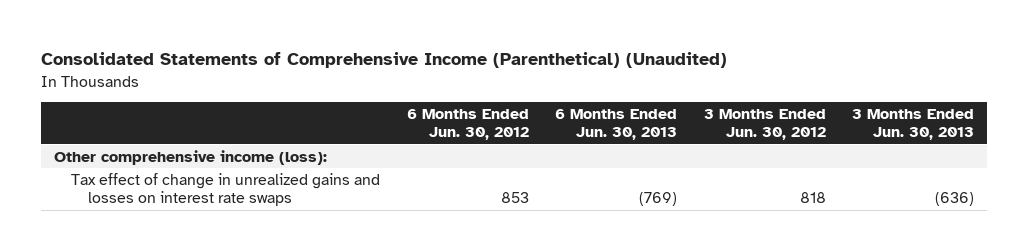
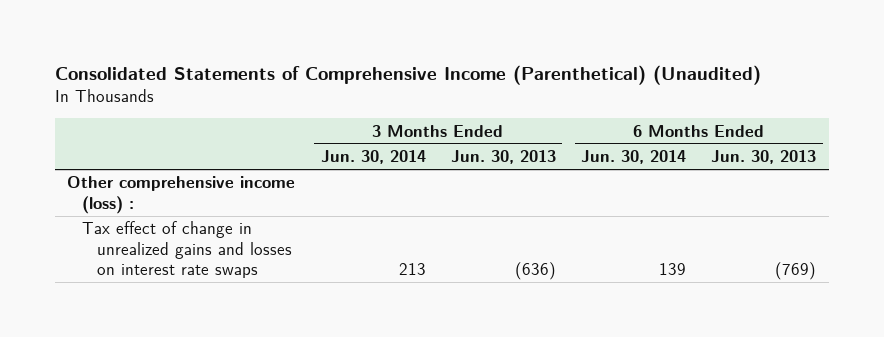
- | 6 Months Ended Jun. 30, 2012 | 6 Months Ended Jun. 30, 2013 | 3 Months Ended Jun. 30, 2012 | 3 Months Ended Jun. 30, 2013
+ | 3 Months Ended Jun. 30, 2014 | 3 Months Ended Jun. 30, 2013 | 6 Months Ended Jun. 30, 2014 | 6 Months Ended Jun. 30, 2013
- Other comprehensive income (loss):
+ Other comprehensive income (loss) :

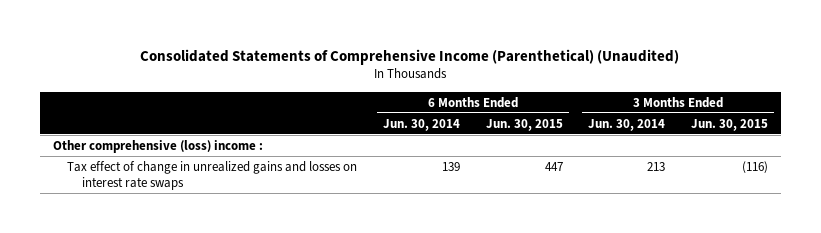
- | 3 Months Ended Jun. 30, 2014 | 3 Months Ended Jun. 30, 2013 | 6 Months Ended Jun. 30, 2014 | 6 Months Ended Jun. 30, 2013
+ | 6 Months Ended Jun. 30, 2014 | 6 Months Ended Jun. 30, 2015 | 3 Months Ended Jun. 30, 2014 | 3 Months Ended Jun. 30, 2015
- Other comprehensive income (loss) :
+ Other comprehensive (loss) income :

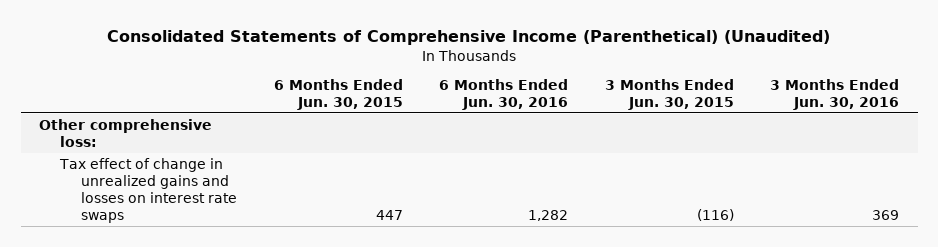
- | 6 Months Ended Jun. 30, 2014 | 6 Months Ended Jun. 30, 2015 | 3 Months Ended Jun. 30, 2014 | 3 Months Ended Jun. 30, 2015
+ | 6 Months Ended Jun. 30, 2015 | 6 Months Ended Jun. 30, 2016 | 3 Months Ended Jun. 30, 2015 | 3 Months Ended Jun. 30, 2016
- Other comprehensive (loss) income :
+ Other comprehensive loss:

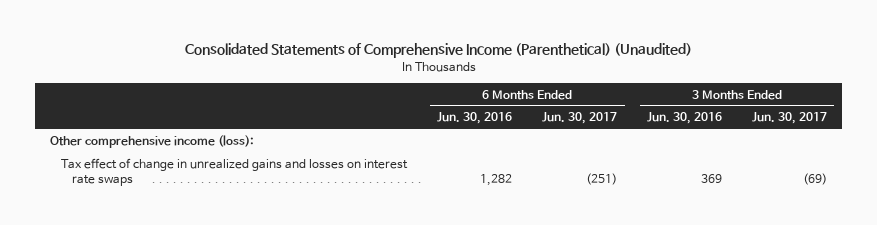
- | 6 Months Ended Jun. 30, 2015 | 6 Months Ended Jun. 30, 2016 | 3 Months Ended Jun. 30, 2015 | 3 Months Ended Jun. 30, 2016
+ | 6 Months Ended Jun. 30, 2016 | 6 Months Ended Jun. 30, 2017 | 3 Months Ended Jun. 30, 2016 | 3 Months Ended Jun. 30, 2017
- Other comprehensive loss:
+ Other comprehensive income (loss):

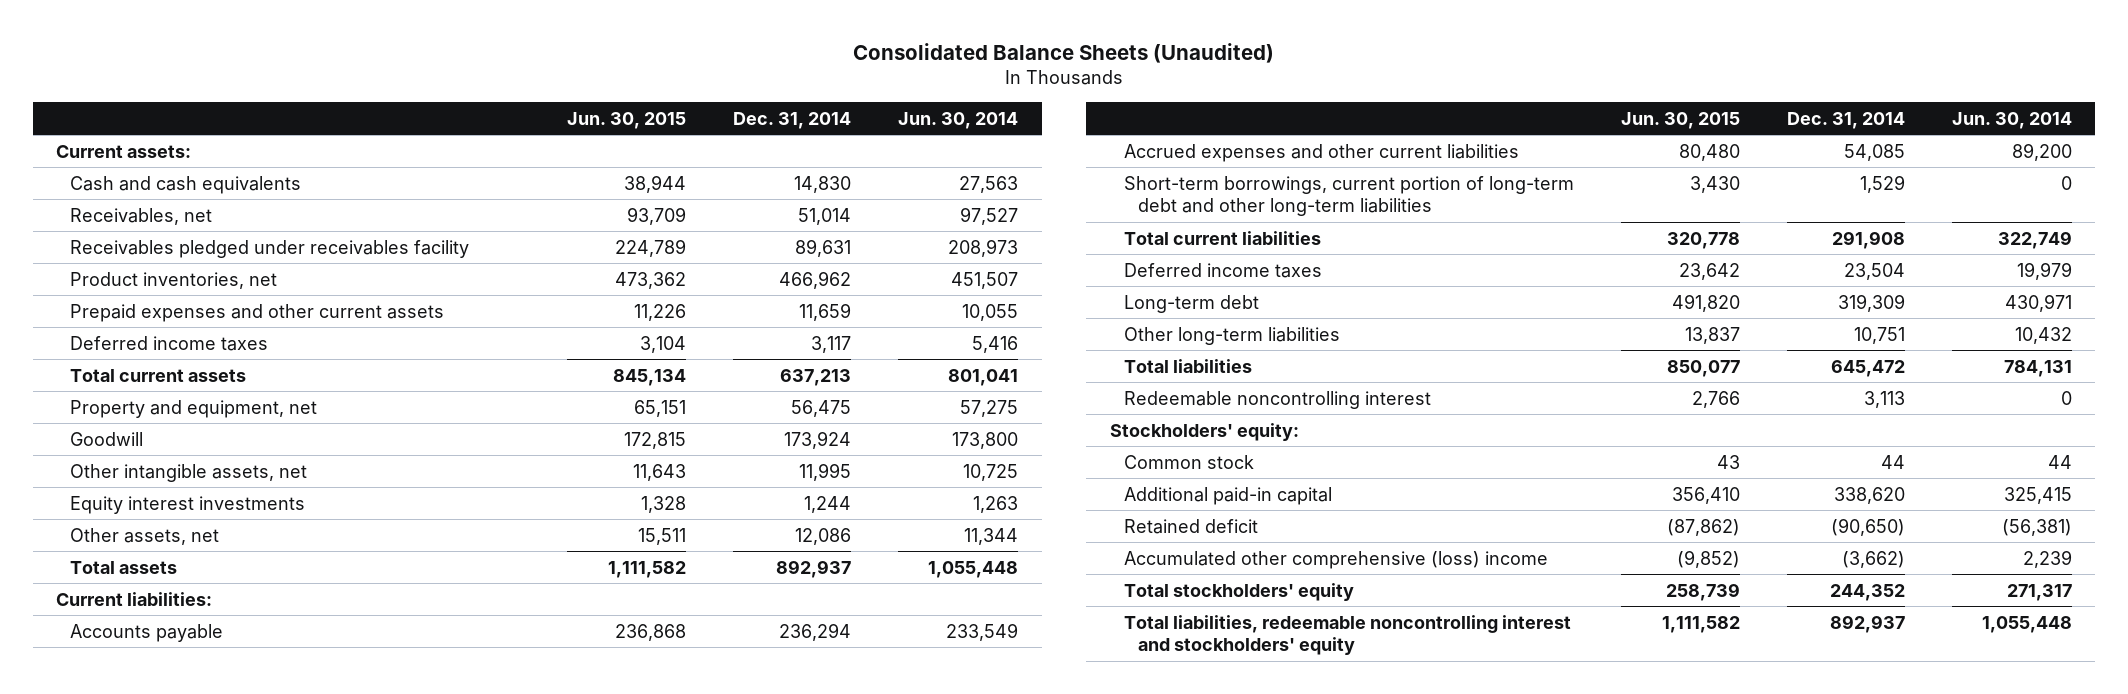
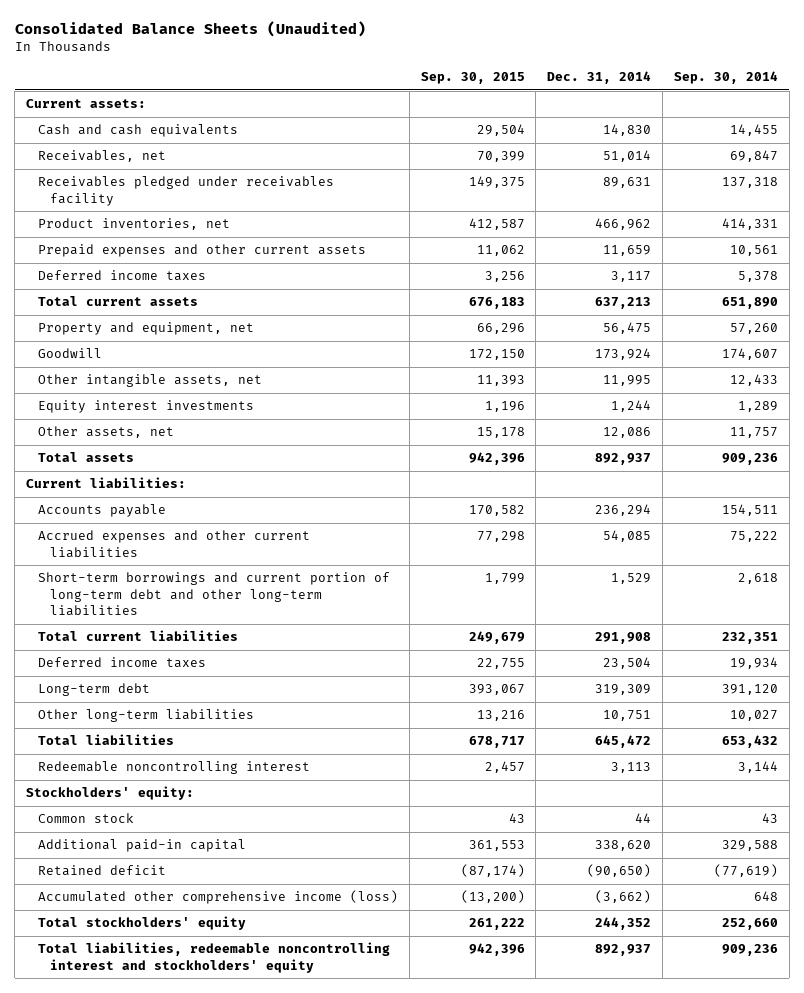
- | Jun. 30, 2015 | Dec. 31, 2014 | Jun. 30, 2014
+ | Sep. 30, 2015 | Dec. 31, 2014 | Sep. 30, 2014
- Short-term borrowings, current portion of long-term debt and other long-term liabilities | 3,430 | 1,529 | 0
+ Short-term borrowings and current portion of long-term debt and other long-term liabilities | 1,799 | 1,529 | 2,618
- Accumulated other comprehensive (loss) income | (9,852) | (3,662) | 2,239
+ Accumulated other comprehensive income (loss) | (13,200) | (3,662) | 648

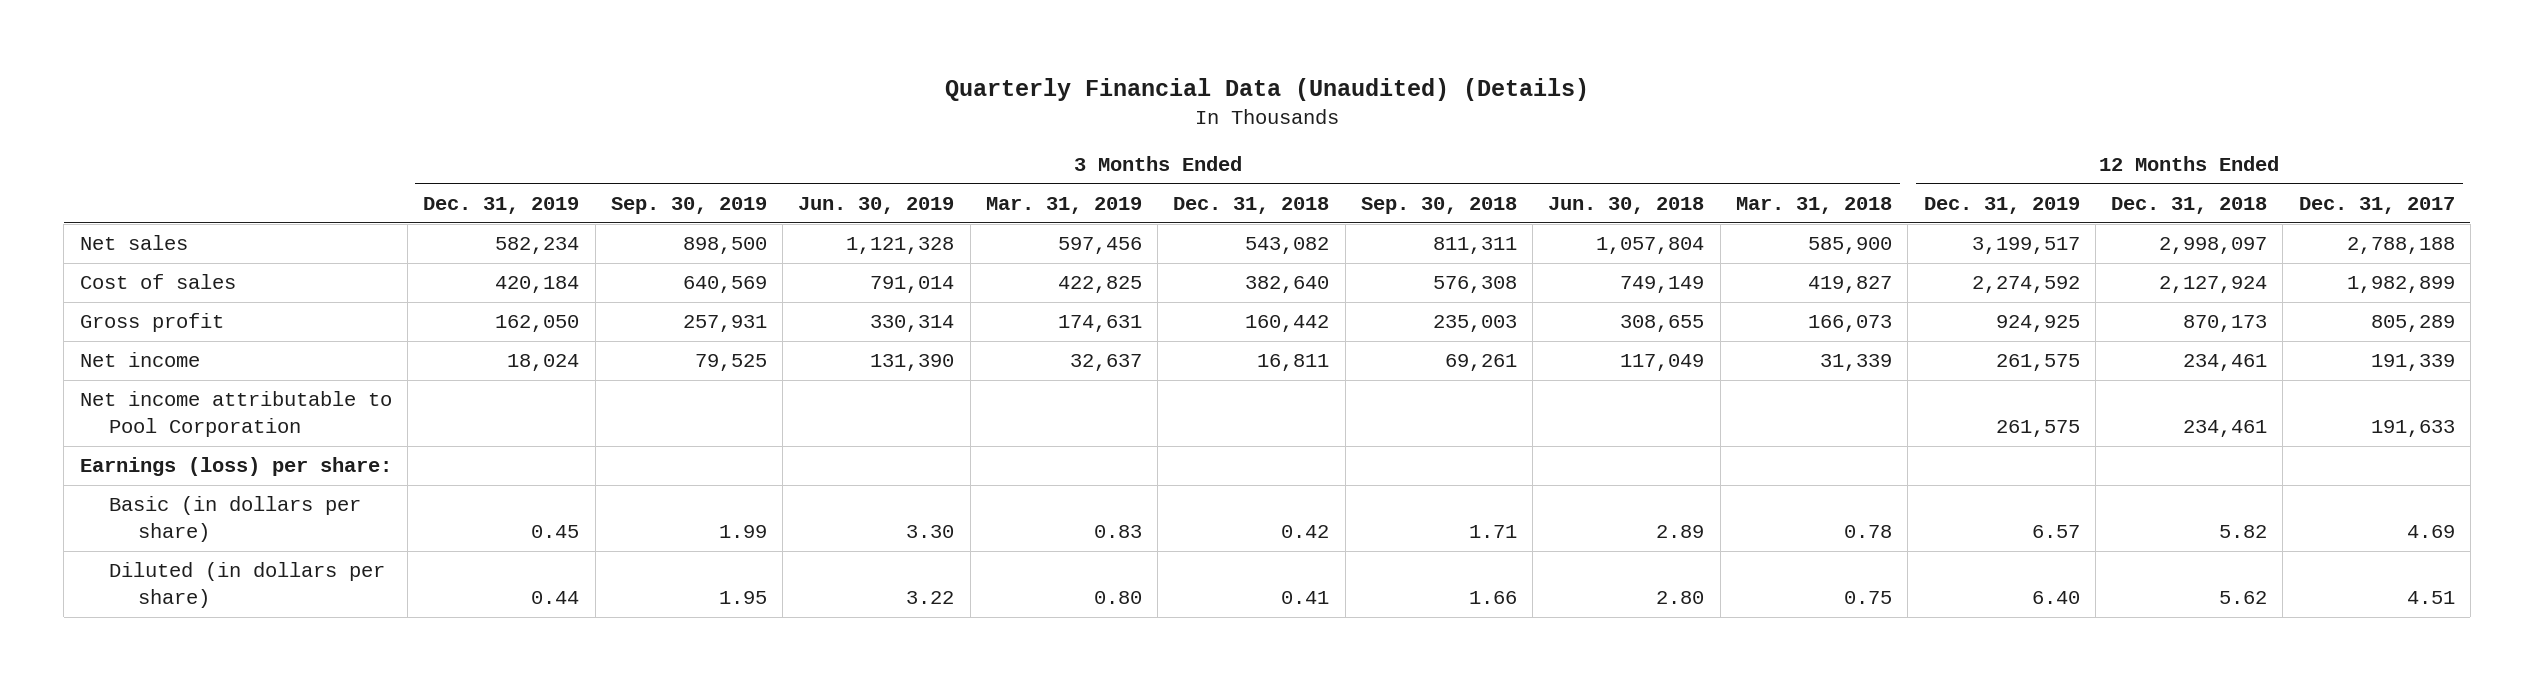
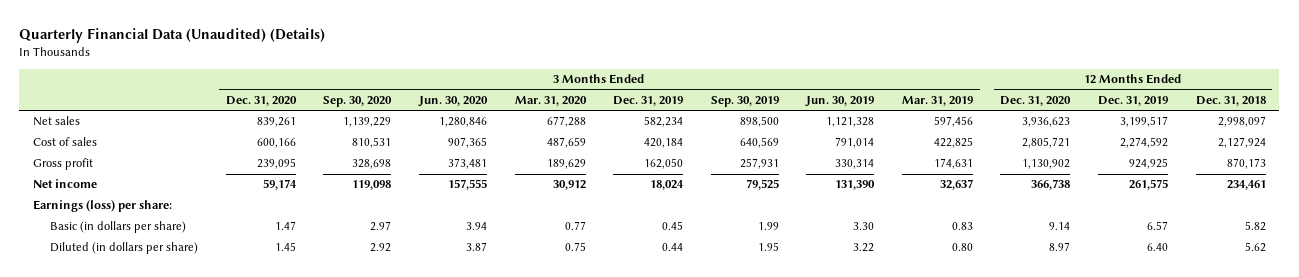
- | 3 Months Ended Dec. 31, 2019 | 3 Months Ended Sep. 30, 2019 | 3 Months Ended Jun. 30, 2019 | 3 Months Ended Mar. 31, 2019 | 3 Months Ended Dec. 31, 2018 | 3 Months Ended Sep. 30, 2018 | 3 Months Ended Jun. 30, 2018 | 3 Months Ended Mar. 31, 2018 | 12 Months Ended Dec. 31, 2019 | 12 Months Ended Dec. 31, 2018 | 12 Months Ended Dec. 31, 2017
+ | 3 Months Ended Dec. 31, 2020 | 3 Months Ended Sep. 30, 2020 | 3 Months Ended Jun. 30, 2020 | 3 Months Ended Mar. 31, 2020 | 3 Months Ended Dec. 31, 2019 | 3 Months Ended Sep. 30, 2019 | 3 Months Ended Jun. 30, 2019 | 3 Months Ended Mar. 31, 2019 | 12 Months Ended Dec. 31, 2020 | 12 Months Ended Dec. 31, 2019 | 12 Months Ended Dec. 31, 2018
- Net income attributable to Pool Corporation | | | | | | | | | 261,575 | 234,461 | 191,633

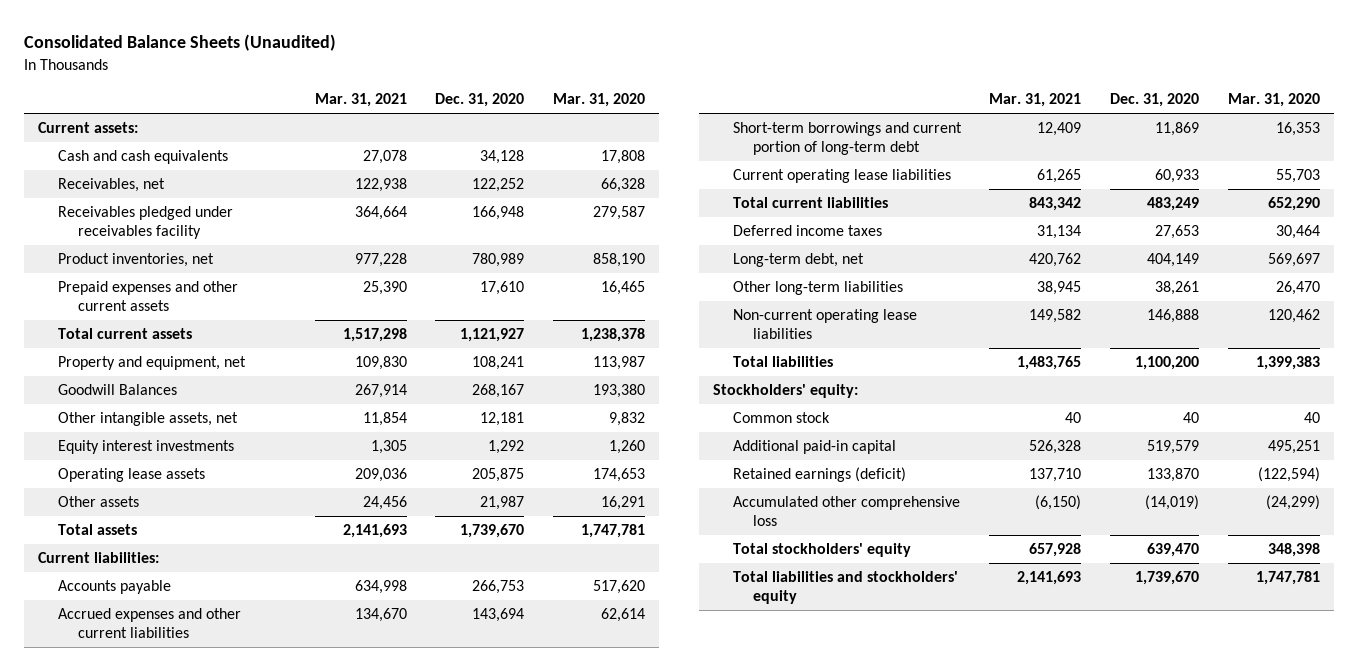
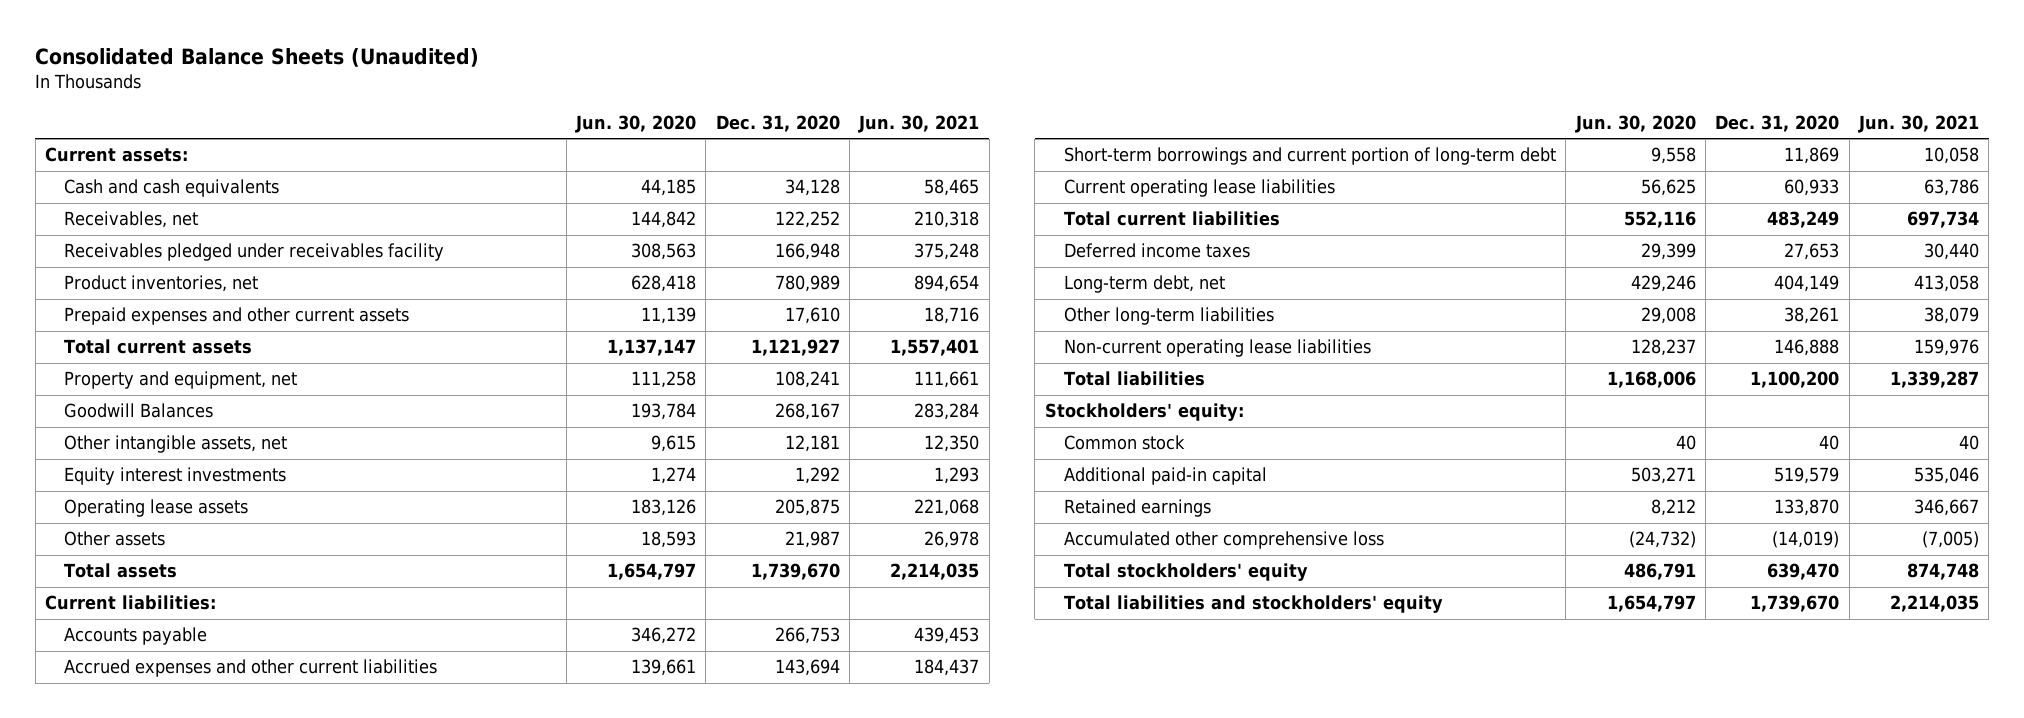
- | Mar. 31, 2021 | Dec. 31, 2020 | Mar. 31, 2020
+ | Jun. 30, 2020 | Dec. 31, 2020 | Jun. 30, 2021
- Retained earnings (deficit) | 137,710 | 133,870 | (122,594)
+ Retained earnings | 8,212 | 133,870 | 346,667

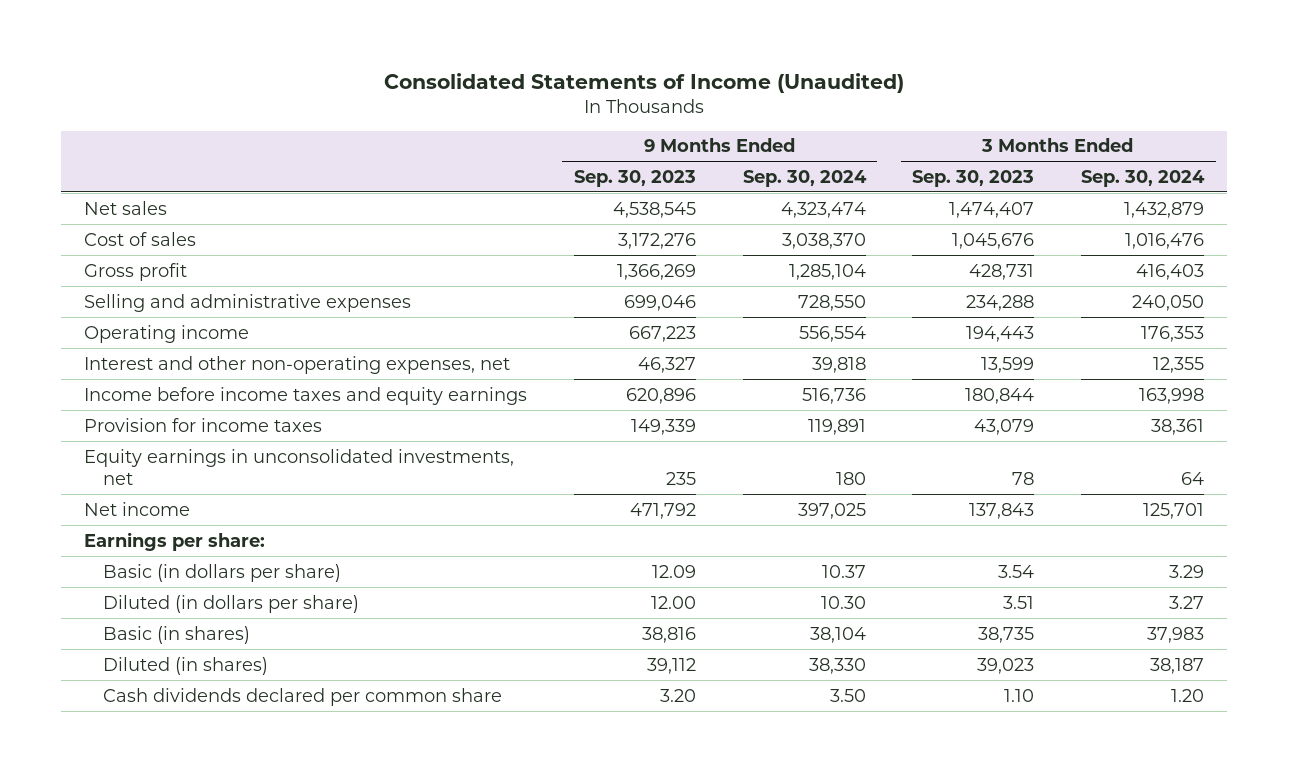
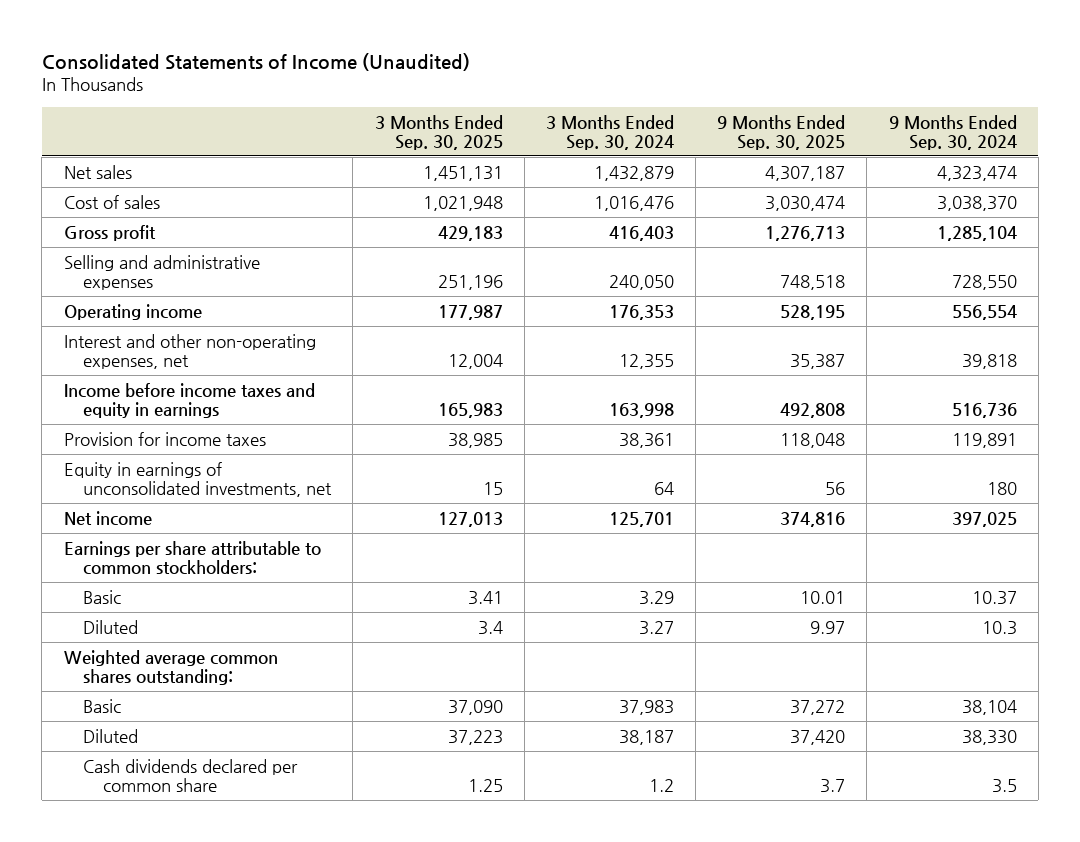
- | 9 Months Ended Sep. 30, 2023 | 9 Months Ended Sep. 30, 2024 | 3 Months Ended Sep. 30, 2023 | 3 Months Ended Sep. 30, 2024
+ | 3 Months Ended Sep. 30, 2025 | 3 Months Ended Sep. 30, 2024 | 9 Months Ended Sep. 30, 2025 | 9 Months Ended Sep. 30, 2024
- Income before income taxes and equity earnings | 620,896 | 516,736 | 180,844 | 163,998
+ Income before income taxes and equity in earnings | 165,983 | 163,998 | 492,808 | 516,736
- Equity earnings in unconsolidated investments, net | 235 | 180 | 78 | 64
+ Equity in earnings of unconsolidated investments, net | 15 | 64 | 56 | 180
- Earnings per share:
- Basic (in dollars per share) | 12.09 | 10.37 | 3.54 | 3.29
- Diluted (in dollars per share) | 12.00 | 10.30 | 3.51 | 3.27
- Basic (in shares) | 38,816 | 38,104 | 38,735 | 37,983
- Diluted (in shares) | 39,112 | 38,330 | 39,023 | 38,187
- Cash dividends declared per common share | 3.20 | 3.50 | 1.10 | 1.20
+ Earnings per share attributable to common stockholders:
+ Basic | 3.41 | 3.29 | 10.01 | 10.37
+ Diluted | 3.4 | 3.27 | 9.97 | 10.3
+ Weighted average common shares outstanding:
+ Basic | 37,090 | 37,983 | 37,272 | 38,104
+ Diluted | 37,223 | 38,187 | 37,420 | 38,330
+ Cash dividends declared per common share | 1.25 | 1.2 | 3.7 | 3.5

